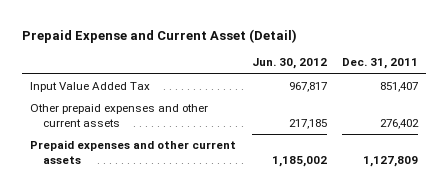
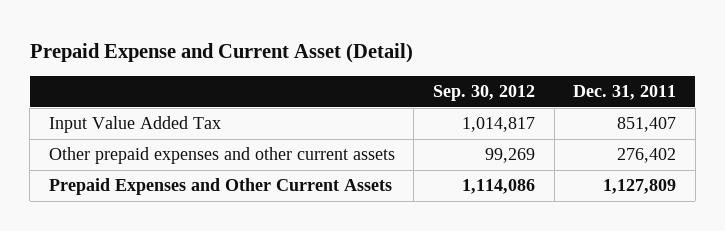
- | Jun. 30, 2012 | Dec. 31, 2011
+ | Sep. 30, 2012 | Dec. 31, 2011
- Prepaid expenses and other current assets | 1,185,002 | 1,127,809
+ Prepaid Expenses and Other Current Assets | 1,114,086 | 1,127,809

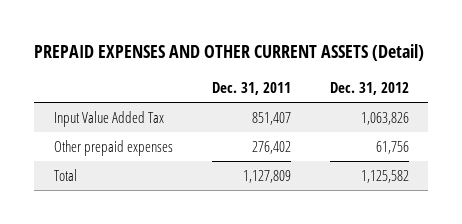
- Prepaid Expense and Current Asset (Detail)
+ PREPAID EXPENSES AND OTHER CURRENT ASSETS (Detail)
- | Sep. 30, 2012 | Dec. 31, 2011
+ | Dec. 31, 2011 | Dec. 31, 2012
- Other prepaid expenses and other current assets | 99,269 | 276,402
- Prepaid Expenses and Other Current Assets | 1,114,086 | 1,127,809
+ Other prepaid expenses | 276,402 | 61,756
+ Total | 1,127,809 | 1,125,582

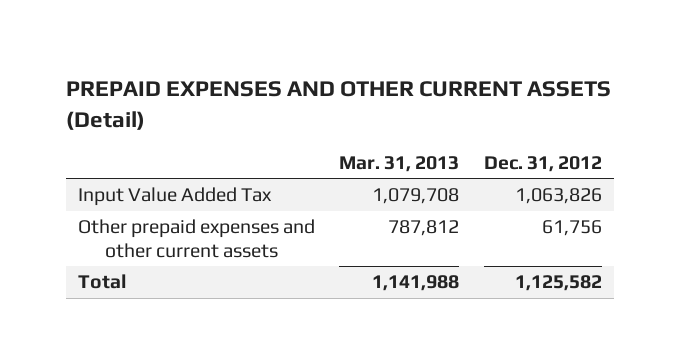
- | Dec. 31, 2011 | Dec. 31, 2012
+ | Mar. 31, 2013 | Dec. 31, 2012
- Other prepaid expenses | 276,402 | 61,756
+ Other prepaid expenses and other current assets | 787,812 | 61,756

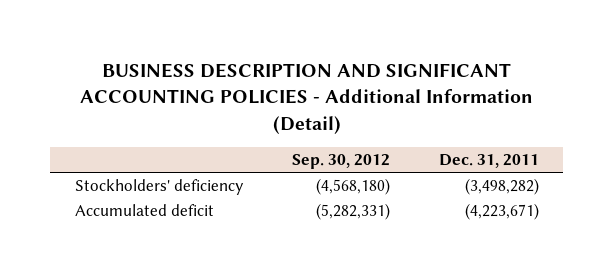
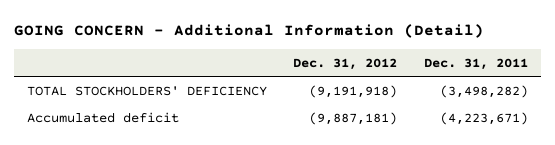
- BUSINESS DESCRIPTION AND SIGNIFICANT ACCOUNTING POLICIES - Additional Information (Detail)
+ GOING CONCERN - Additional Information (Detail)
- | Sep. 30, 2012 | Dec. 31, 2011
+ | Dec. 31, 2012 | Dec. 31, 2011
- Stockholders' deficiency | (4,568,180) | (3,498,282)
+ TOTAL STOCKHOLDERS' DEFICIENCY | (9,191,918) | (3,498,282)

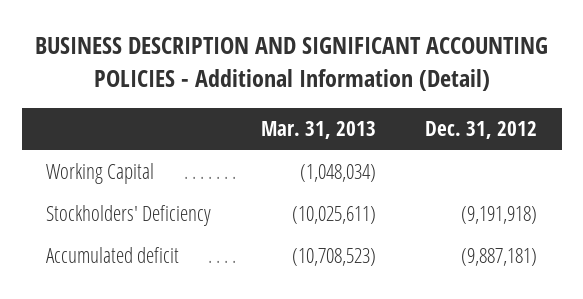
- GOING CONCERN - Additional Information (Detail)
+ BUSINESS DESCRIPTION AND SIGNIFICANT ACCOUNTING POLICIES - Additional Information (Detail)
- | Dec. 31, 2012 | Dec. 31, 2011
+ | Mar. 31, 2013 | Dec. 31, 2012
- TOTAL STOCKHOLDERS' DEFICIENCY | (9,191,918) | (3,498,282)
+ Working Capital | (1,048,034) |
+ Stockholders' Deficiency | (10,025,611) | (9,191,918)

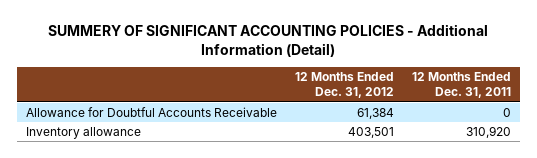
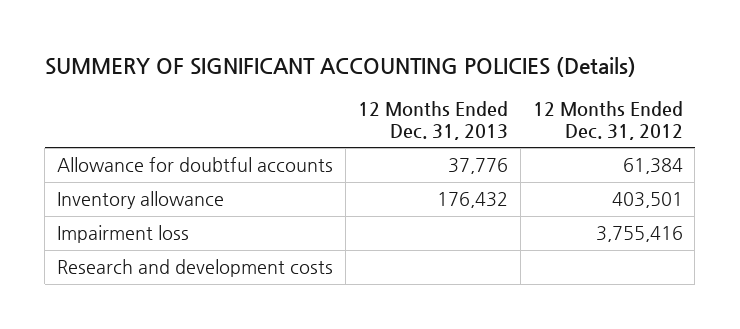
- SUMMERY OF SIGNIFICANT ACCOUNTING POLICIES - Additional Information (Detail)
+ SUMMERY OF SIGNIFICANT ACCOUNTING POLICIES (Details)
- | 12 Months Ended Dec. 31, 2012 | 12 Months Ended Dec. 31, 2011
+ | 12 Months Ended Dec. 31, 2013 | 12 Months Ended Dec. 31, 2012
- Allowance for Doubtful Accounts Receivable | 61,384 | 0
+ Allowance for doubtful accounts | 37,776 | 61,384
+ Impairment loss | | 3,755,416
+ Research and development costs

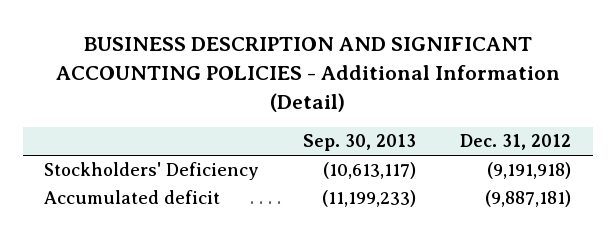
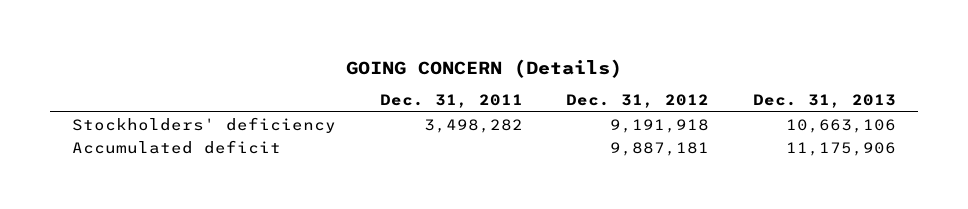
- BUSINESS DESCRIPTION AND SIGNIFICANT ACCOUNTING POLICIES - Additional Information (Detail)
+ GOING CONCERN (Details)
- | Sep. 30, 2013 | Dec. 31, 2012
+ | Dec. 31, 2011 | Dec. 31, 2012 | Dec. 31, 2013
- Stockholders' Deficiency | (10,613,117) | (9,191,918)
- Accumulated deficit | (11,199,233) | (9,887,181)
+ Stockholders' deficiency | 3,498,282 | 9,191,918 | 10,663,106
+ Accumulated deficit | | 9,887,181 | 11,175,906

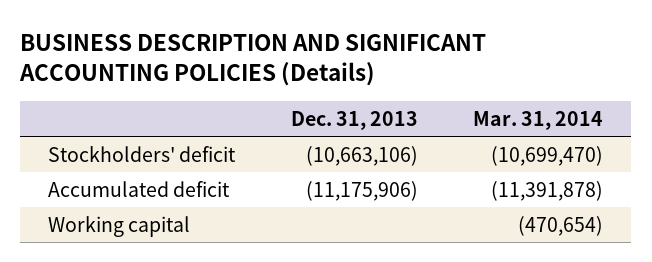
- GOING CONCERN (Details)
+ BUSINESS DESCRIPTION AND SIGNIFICANT ACCOUNTING POLICIES (Details)
- | Dec. 31, 2011 | Dec. 31, 2012 | Dec. 31, 2013
+ | Dec. 31, 2013 | Mar. 31, 2014
- Stockholders' deficiency | 3,498,282 | 9,191,918 | 10,663,106
- Accumulated deficit | | 9,887,181 | 11,175,906
+ Stockholders' deficit | (10,663,106) | (10,699,470)
+ Accumulated deficit | (11,175,906) | (11,391,878)
+ Working capital | | (470,654)

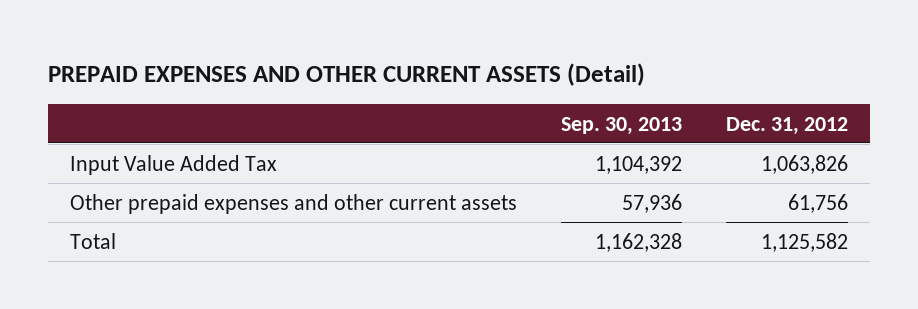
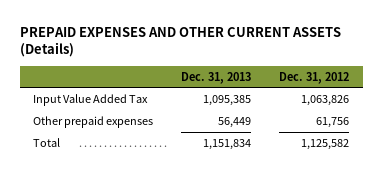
- PREPAID EXPENSES AND OTHER CURRENT ASSETS (Detail)
+ PREPAID EXPENSES AND OTHER CURRENT ASSETS (Details)
- | Sep. 30, 2013 | Dec. 31, 2012
+ | Dec. 31, 2013 | Dec. 31, 2012
- Other prepaid expenses and other current assets | 57,936 | 61,756
+ Other prepaid expenses | 56,449 | 61,756

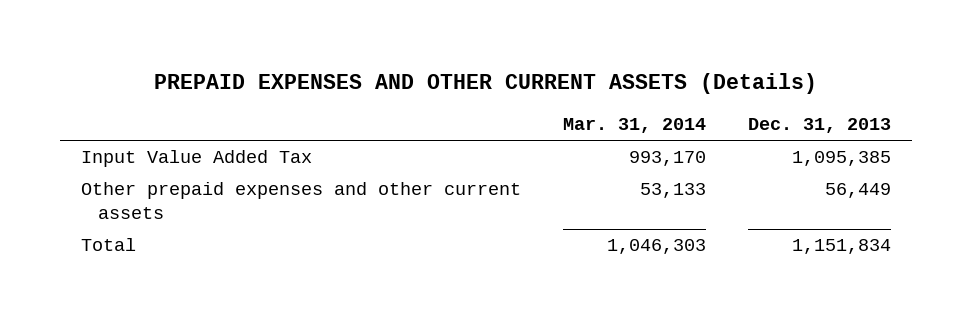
- | Dec. 31, 2013 | Dec. 31, 2012
+ | Mar. 31, 2014 | Dec. 31, 2013
- Other prepaid expenses | 56,449 | 61,756
+ Other prepaid expenses and other current assets | 53,133 | 56,449

